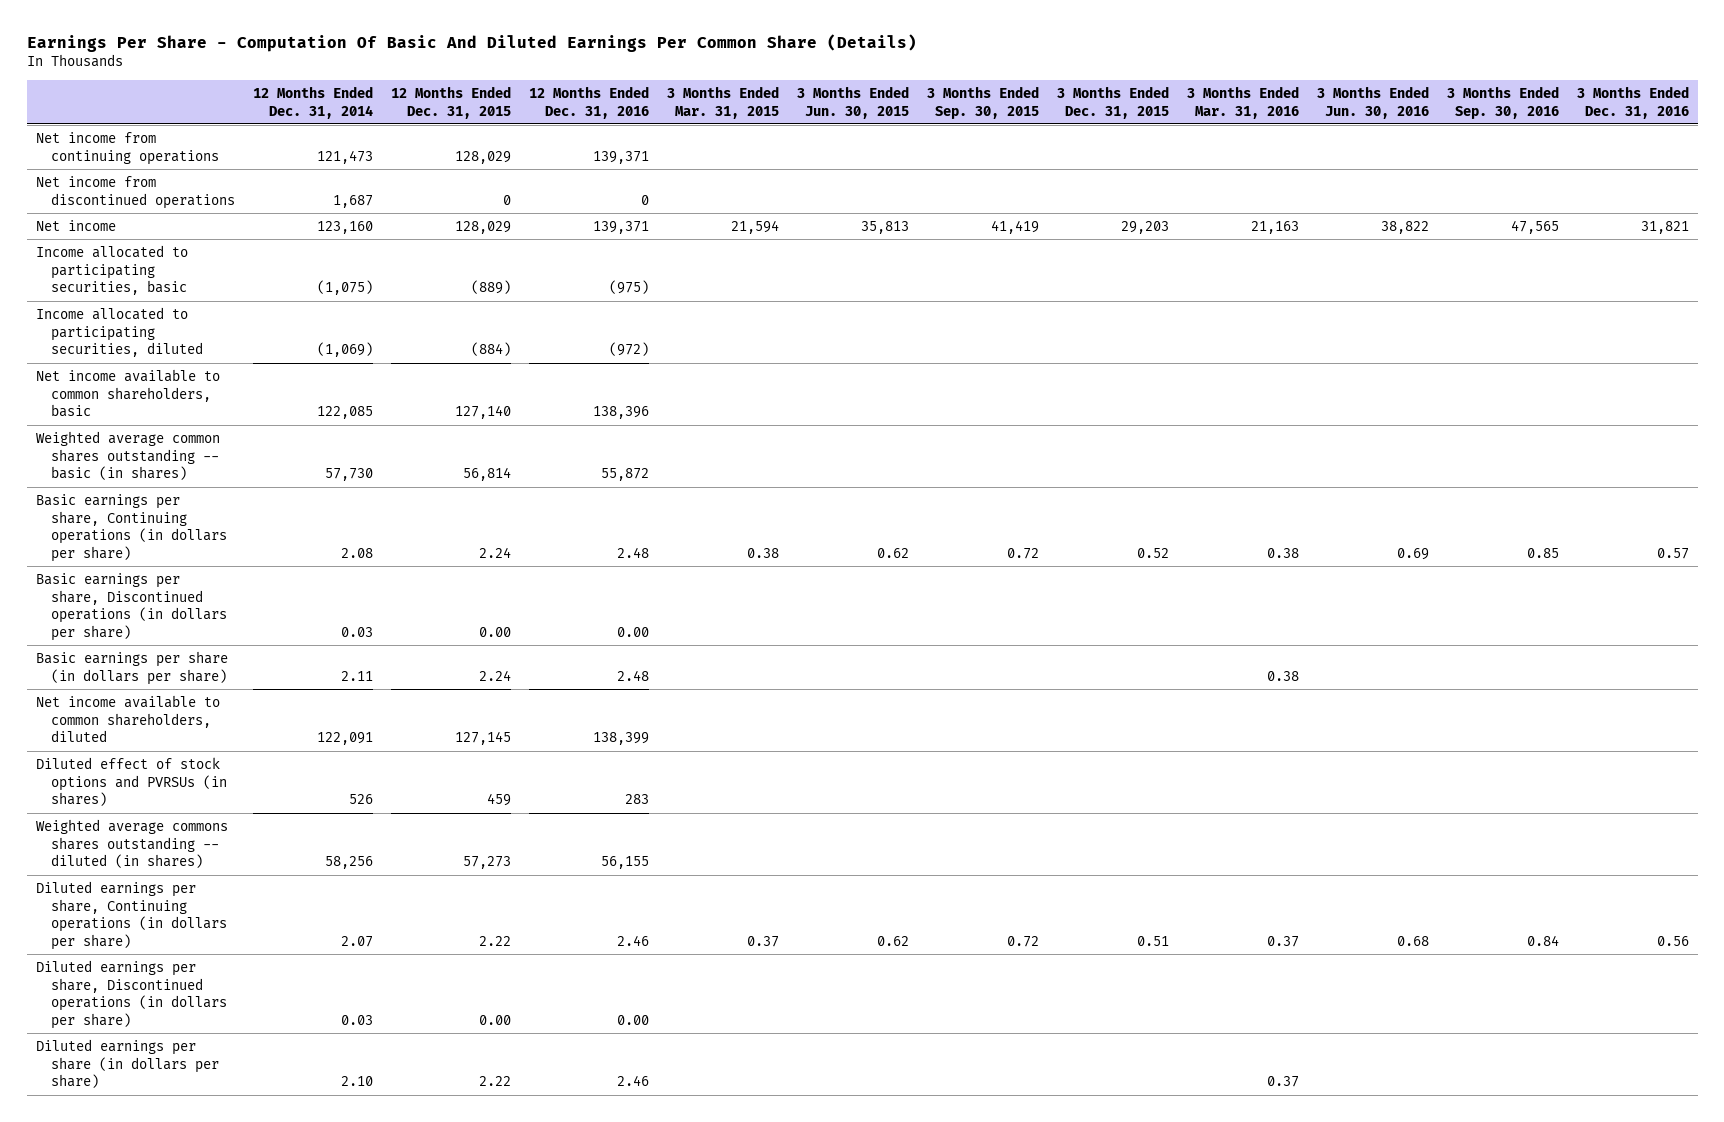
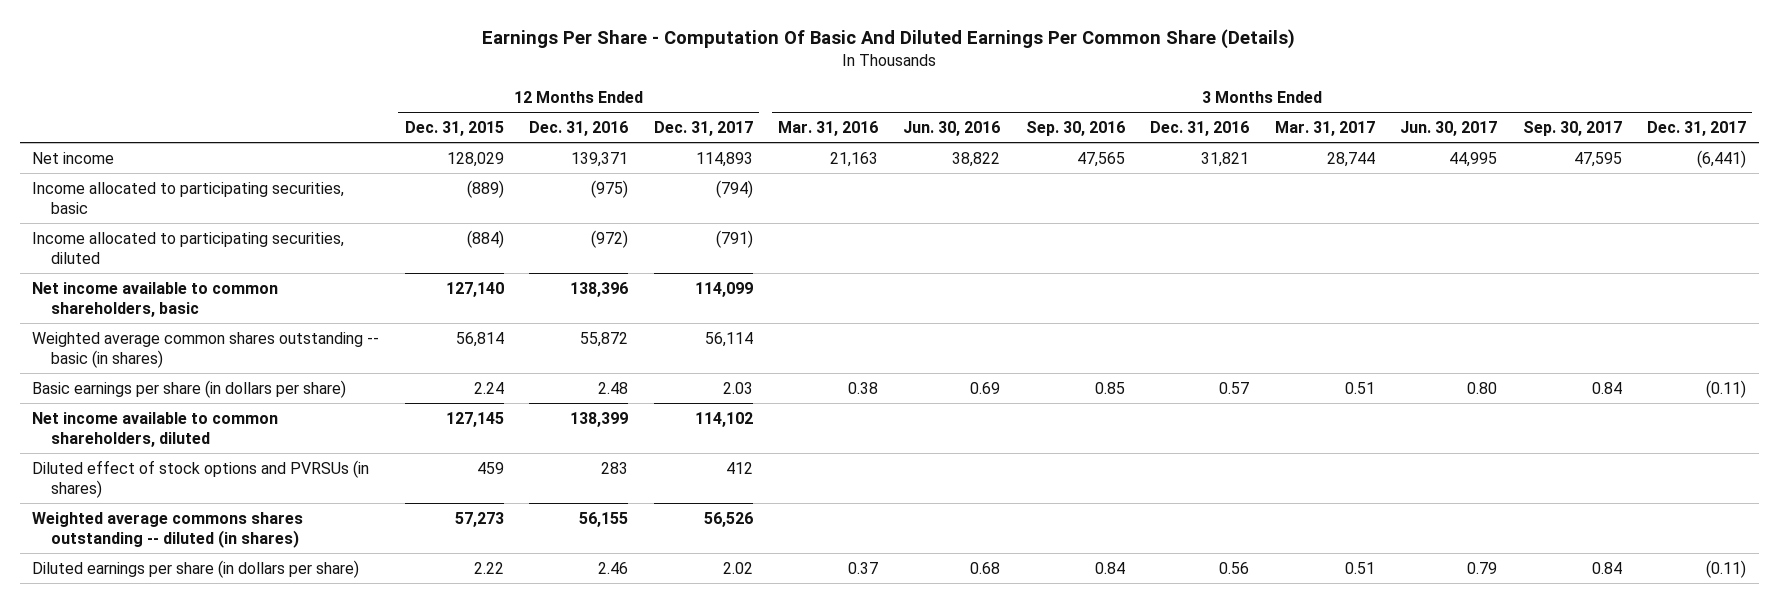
- | 12 Months Ended Dec. 31, 2014 | 12 Months Ended Dec. 31, 2015 | 12 Months Ended Dec. 31, 2016 | 3 Months Ended Mar. 31, 2015 | 3 Months Ended Jun. 30, 2015 | 3 Months Ended Sep. 30, 2015 | 3 Months Ended Dec. 31, 2015 | 3 Months Ended Mar. 31, 2016 | 3 Months Ended Jun. 30, 2016 | 3 Months Ended Sep. 30, 2016 | 3 Months Ended Dec. 31, 2016
+ | 12 Months Ended Dec. 31, 2015 | 12 Months Ended Dec. 31, 2016 | 12 Months Ended Dec. 31, 2017 | 3 Months Ended Mar. 31, 2016 | 3 Months Ended Jun. 30, 2016 | 3 Months Ended Sep. 30, 2016 | 3 Months Ended Dec. 31, 2016 | 3 Months Ended Mar. 31, 2017 | 3 Months Ended Jun. 30, 2017 | 3 Months Ended Sep. 30, 2017 | 3 Months Ended Dec. 31, 2017
- Net income from continuing operations | 121,473 | 128,029 | 139,371 | | | | | | | |
- Net income from discontinued operations | 1,687 | 0 | 0 | | | | | | | |
- Basic earnings per share, Continuing operations (in dollars per share) | 2.08 | 2.24 | 2.48 | 0.38 | 0.62 | 0.72 | 0.52 | 0.38 | 0.69 | 0.85 | 0.57
- Basic earnings per share, Discontinued operations (in dollars per share) | 0.03 | 0.00 | 0.00 | | | | | | | |
- Basic earnings per share (in dollars per share) | 2.11 | 2.24 | 2.48 | | | | | 0.38 | | |
+ Basic earnings per share (in dollars per share) | 2.24 | 2.48 | 2.03 | 0.38 | 0.69 | 0.85 | 0.57 | 0.51 | 0.80 | 0.84 | (0.11)
- Diluted earnings per share, Continuing operations (in dollars per share) | 2.07 | 2.22 | 2.46 | 0.37 | 0.62 | 0.72 | 0.51 | 0.37 | 0.68 | 0.84 | 0.56
- Diluted earnings per share, Discontinued operations (in dollars per share) | 0.03 | 0.00 | 0.00 | | | | | | | |
- Diluted earnings per share (in dollars per share) | 2.10 | 2.22 | 2.46 | | | | | 0.37 | | |
+ Diluted earnings per share (in dollars per share) | 2.22 | 2.46 | 2.02 | 0.37 | 0.68 | 0.84 | 0.56 | 0.51 | 0.79 | 0.84 | (0.11)

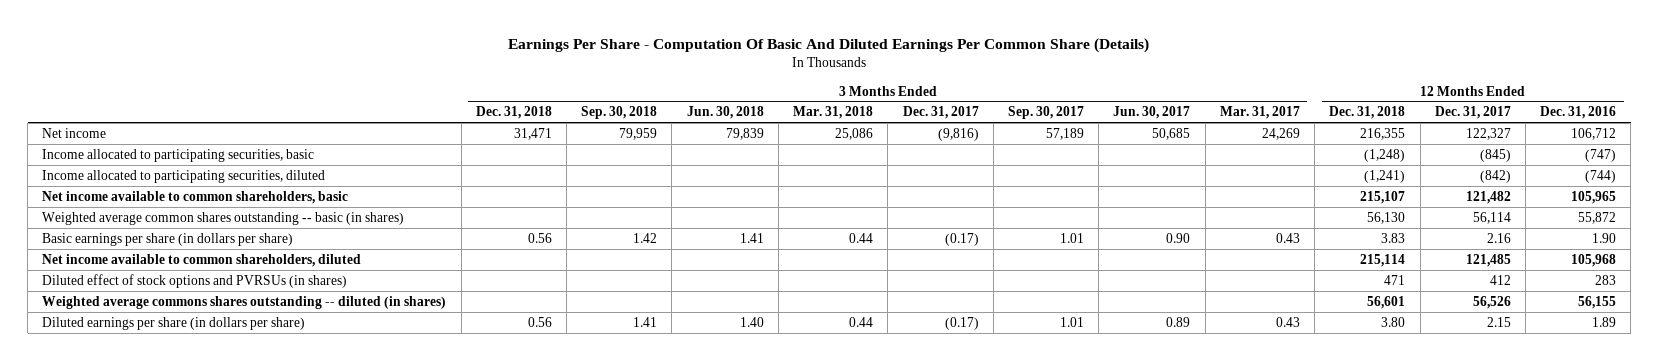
- | 12 Months Ended Dec. 31, 2015 | 12 Months Ended Dec. 31, 2016 | 12 Months Ended Dec. 31, 2017 | 3 Months Ended Mar. 31, 2016 | 3 Months Ended Jun. 30, 2016 | 3 Months Ended Sep. 30, 2016 | 3 Months Ended Dec. 31, 2016 | 3 Months Ended Mar. 31, 2017 | 3 Months Ended Jun. 30, 2017 | 3 Months Ended Sep. 30, 2017 | 3 Months Ended Dec. 31, 2017
+ | 3 Months Ended Dec. 31, 2018 | 3 Months Ended Sep. 30, 2018 | 3 Months Ended Jun. 30, 2018 | 3 Months Ended Mar. 31, 2018 | 3 Months Ended Dec. 31, 2017 | 3 Months Ended Sep. 30, 2017 | 3 Months Ended Jun. 30, 2017 | 3 Months Ended Mar. 31, 2017 | 12 Months Ended Dec. 31, 2018 | 12 Months Ended Dec. 31, 2017 | 12 Months Ended Dec. 31, 2016
- Net income | 128,029 | 139,371 | 114,893 | 21,163 | 38,822 | 47,565 | 31,821 | 28,744 | 44,995 | 47,595 | (6,441)
- Income allocated to participating securities, basic | (889) | (975) | (794) | | | | | | | |
- Income allocated to participating securities, diluted | (884) | (972) | (791) | | | | | | | |
- Net income available to common shareholders, basic | 127,140 | 138,396 | 114,099 | | | | | | | |
+ Net income | 31,471 | 79,959 | 79,839 | 25,086 | (9,816) | 57,189 | 50,685 | 24,269 | 216,355 | 122,327 | 106,712
+ Income allocated to participating securities, basic | | | | | | | | | (1,248) | (845) | (747)
+ Income allocated to participating securities, diluted | | | | | | | | | (1,241) | (842) | (744)
+ Net income available to common shareholders, basic | | | | | | | | | 215,107 | 121,482 | 105,965
- Basic earnings per share (in dollars per share) | 2.24 | 2.48 | 2.03 | 0.38 | 0.69 | 0.85 | 0.57 | 0.51 | 0.80 | 0.84 | (0.11)
- Net income available to common shareholders, diluted | 127,145 | 138,399 | 114,102 | | | | | | | |
+ Basic earnings per share (in dollars per share) | 0.56 | 1.42 | 1.41 | 0.44 | (0.17) | 1.01 | 0.90 | 0.43 | 3.83 | 2.16 | 1.90
+ Net income available to common shareholders, diluted | | | | | | | | | 215,114 | 121,485 | 105,968
- Diluted earnings per share (in dollars per share) | 2.22 | 2.46 | 2.02 | 0.37 | 0.68 | 0.84 | 0.56 | 0.51 | 0.79 | 0.84 | (0.11)
+ Diluted earnings per share (in dollars per share) | 0.56 | 1.41 | 1.40 | 0.44 | (0.17) | 1.01 | 0.89 | 0.43 | 3.80 | 2.15 | 1.89

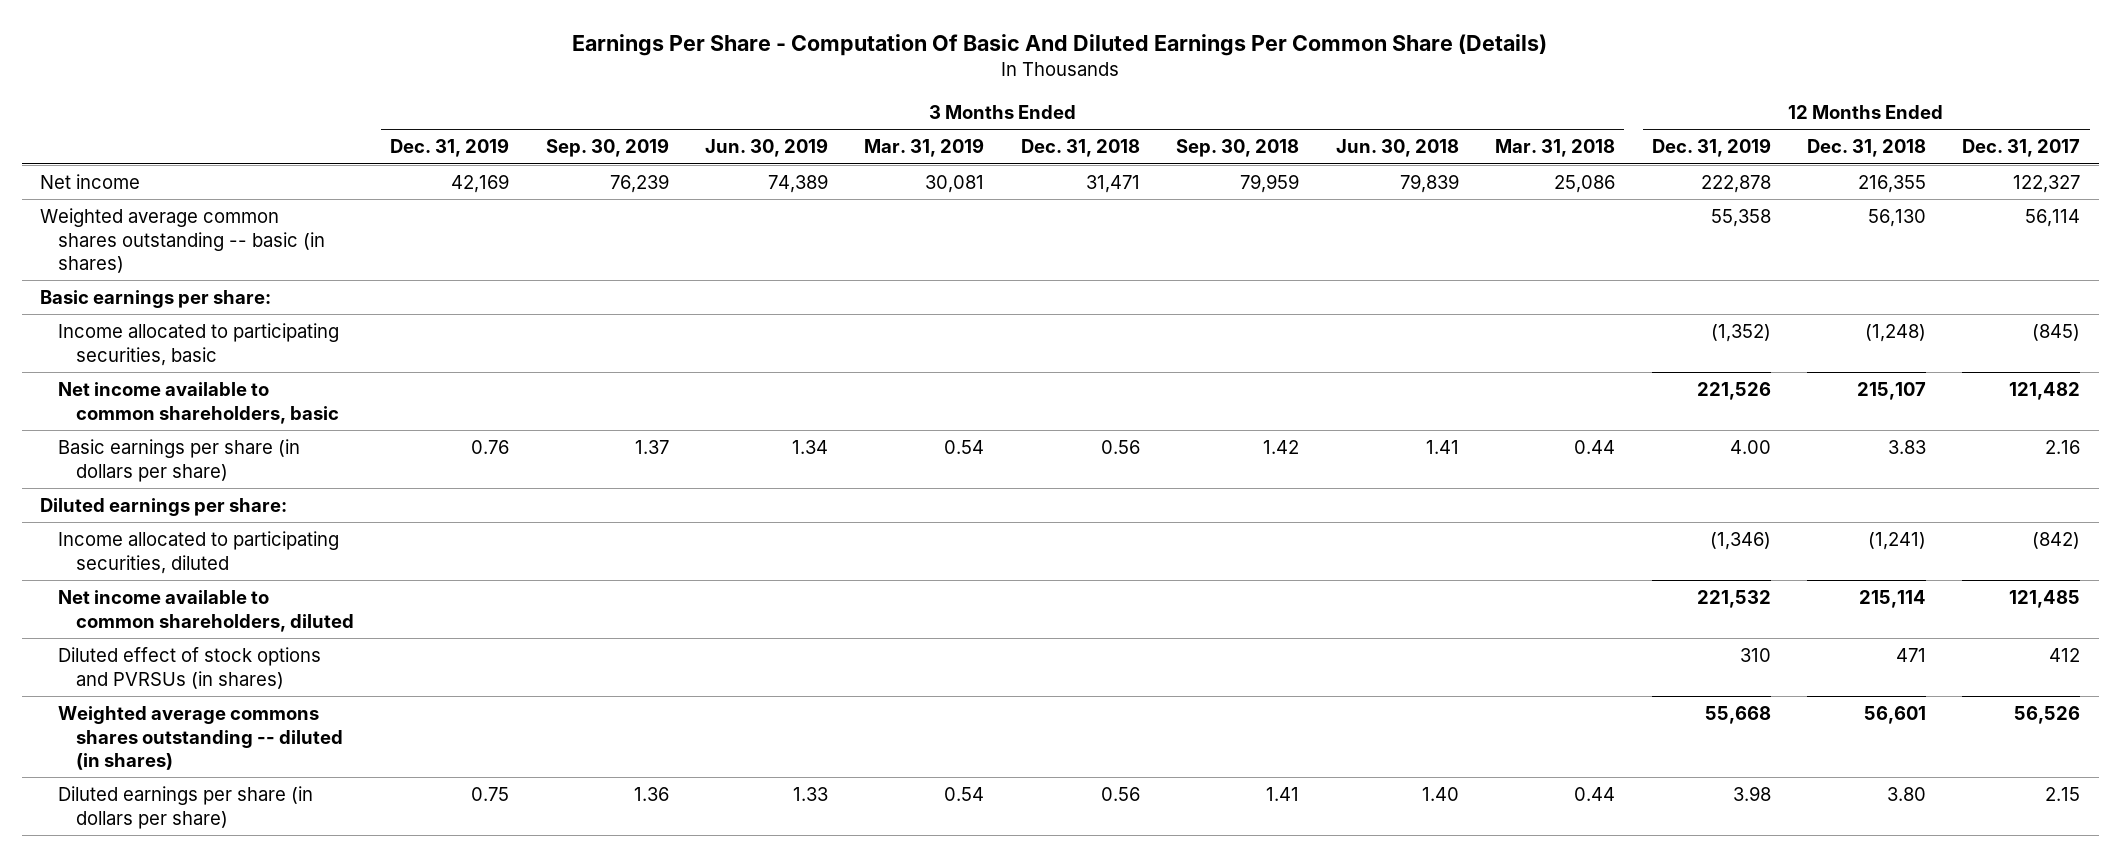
- | 3 Months Ended Dec. 31, 2018 | 3 Months Ended Sep. 30, 2018 | 3 Months Ended Jun. 30, 2018 | 3 Months Ended Mar. 31, 2018 | 3 Months Ended Dec. 31, 2017 | 3 Months Ended Sep. 30, 2017 | 3 Months Ended Jun. 30, 2017 | 3 Months Ended Mar. 31, 2017 | 12 Months Ended Dec. 31, 2018 | 12 Months Ended Dec. 31, 2017 | 12 Months Ended Dec. 31, 2016
+ | 3 Months Ended Dec. 31, 2019 | 3 Months Ended Sep. 30, 2019 | 3 Months Ended Jun. 30, 2019 | 3 Months Ended Mar. 31, 2019 | 3 Months Ended Dec. 31, 2018 | 3 Months Ended Sep. 30, 2018 | 3 Months Ended Jun. 30, 2018 | 3 Months Ended Mar. 31, 2018 | 12 Months Ended Dec. 31, 2019 | 12 Months Ended Dec. 31, 2018 | 12 Months Ended Dec. 31, 2017
moved up: Weighted average common shares outstanding -- basic (in shares) | | | | | | | | | 55,358 | 56,130 | 56,114
+ Basic earnings per share:
+ Diluted earnings per share:
moved down: Income allocated to participating securities, diluted | | | | | | | | | (1,346) | (1,241) | (842)

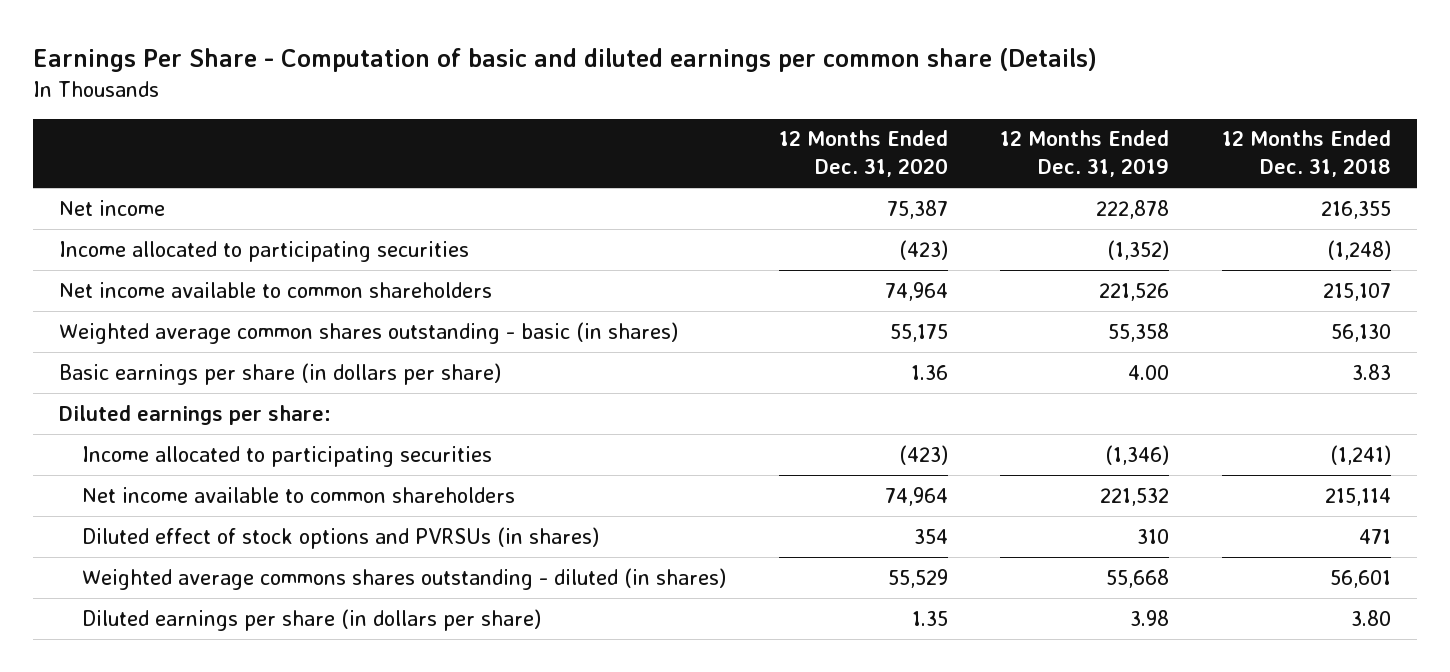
- Earnings Per Share - Computation Of Basic And Diluted Earnings Per Common Share (Details)
+ Earnings Per Share - Computation of basic and diluted earnings per common share (Details)
- | 3 Months Ended Dec. 31, 2019 | 3 Months Ended Sep. 30, 2019 | 3 Months Ended Jun. 30, 2019 | 3 Months Ended Mar. 31, 2019 | 3 Months Ended Dec. 31, 2018 | 3 Months Ended Sep. 30, 2018 | 3 Months Ended Jun. 30, 2018 | 3 Months Ended Mar. 31, 2018 | 12 Months Ended Dec. 31, 2019 | 12 Months Ended Dec. 31, 2018 | 12 Months Ended Dec. 31, 2017
+ | 12 Months Ended Dec. 31, 2020 | 12 Months Ended Dec. 31, 2019 | 12 Months Ended Dec. 31, 2018
- Weighted average common shares outstanding -- basic (in shares) | | | | | | | | | 55,358 | 56,130 | 56,114
- Basic earnings per share:
- Income allocated to participating securities, basic | | | | | | | | | (1,352) | (1,248) | (845)
- Net income available to common shareholders, basic | | | | | | | | | 221,526 | 215,107 | 121,482
+ Income allocated to participating securities | (423) | (1,352) | (1,248)
+ Net income available to common shareholders | 74,964 | 221,526 | 215,107
+ Weighted average common shares outstanding - basic (in shares) | 55,175 | 55,358 | 56,130
- Income allocated to participating securities, diluted | | | | | | | | | (1,346) | (1,241) | (842)
- Net income available to common shareholders, diluted | | | | | | | | | 221,532 | 215,114 | 121,485
+ Income allocated to participating securities | (423) | (1,346) | (1,241)
+ Net income available to common shareholders | 74,964 | 221,532 | 215,114
- Weighted average commons shares outstanding -- diluted (in shares) | | | | | | | | | 55,668 | 56,601 | 56,526
+ Weighted average commons shares outstanding - diluted (in shares) | 55,529 | 55,668 | 56,601

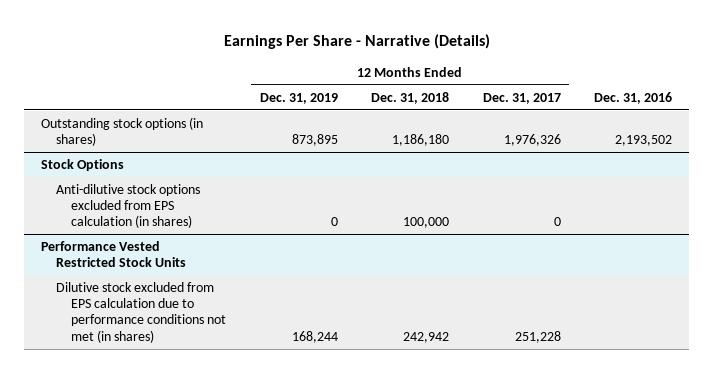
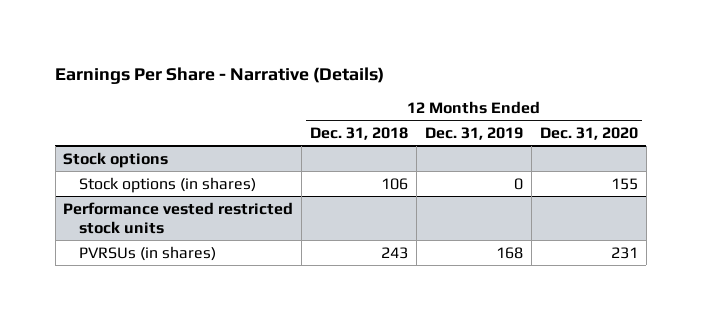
- | 12 Months Ended Dec. 31, 2019 | 12 Months Ended Dec. 31, 2018 | 12 Months Ended Dec. 31, 2017 | Dec. 31, 2016
+ | 12 Months Ended Dec. 31, 2018 | 12 Months Ended Dec. 31, 2019 | 12 Months Ended Dec. 31, 2020
- Outstanding stock options (in shares) | 873,895 | 1,186,180 | 1,976,326 | 2,193,502
- Stock Options
- Anti-dilutive stock options excluded from EPS calculation (in shares) | 0 | 100,000 | 0 |
- Performance Vested Restricted Stock Units
- Dilutive stock excluded from EPS calculation due to performance conditions not met (in shares) | 168,244 | 242,942 | 251,228 |
+ Stock options
+ Stock options (in shares) | 106 | 0 | 155
+ Performance vested restricted stock units
+ PVRSUs (in shares) | 243 | 168 | 231

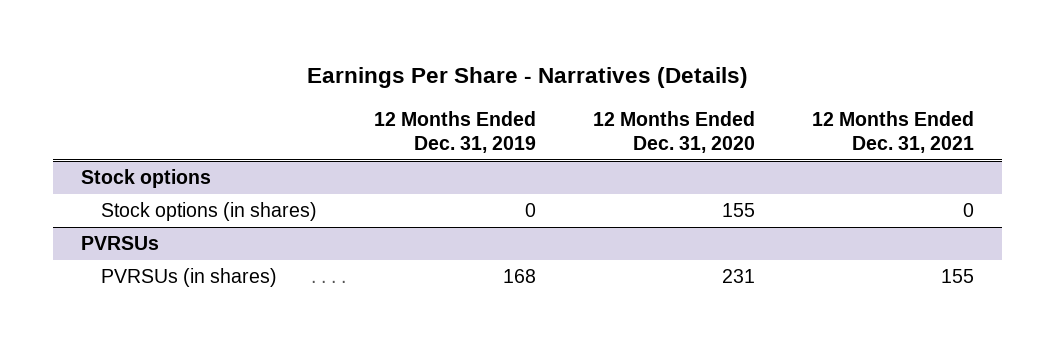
- Earnings Per Share - Narrative (Details)
+ Earnings Per Share - Narratives (Details)
- | 12 Months Ended Dec. 31, 2018 | 12 Months Ended Dec. 31, 2019 | 12 Months Ended Dec. 31, 2020
+ | 12 Months Ended Dec. 31, 2019 | 12 Months Ended Dec. 31, 2020 | 12 Months Ended Dec. 31, 2021
- Performance vested restricted stock units
+ PVRSUs

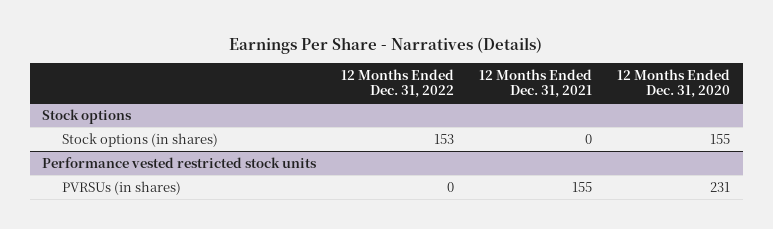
- | 12 Months Ended Dec. 31, 2019 | 12 Months Ended Dec. 31, 2020 | 12 Months Ended Dec. 31, 2021
+ | 12 Months Ended Dec. 31, 2022 | 12 Months Ended Dec. 31, 2021 | 12 Months Ended Dec. 31, 2020
- PVRSUs
+ Performance vested restricted stock units

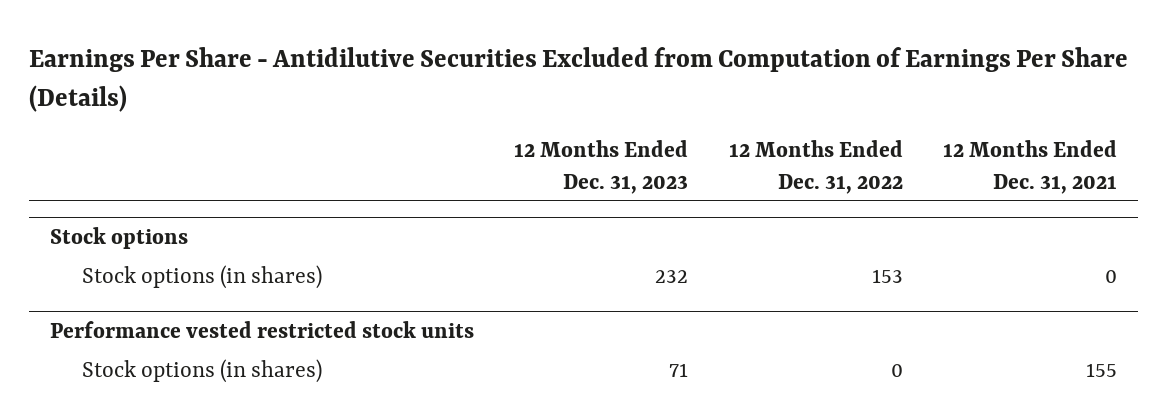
- Earnings Per Share - Narratives (Details)
+ Earnings Per Share - Antidilutive Securities Excluded from Computation of Earnings Per Share (Details)
- | 12 Months Ended Dec. 31, 2022 | 12 Months Ended Dec. 31, 2021 | 12 Months Ended Dec. 31, 2020
+ | 12 Months Ended Dec. 31, 2023 | 12 Months Ended Dec. 31, 2022 | 12 Months Ended Dec. 31, 2021
@ Performance vested restricted stock units
- PVRSUs (in shares) | 0 | 155 | 231
+ Stock options (in shares) | 71 | 0 | 155

